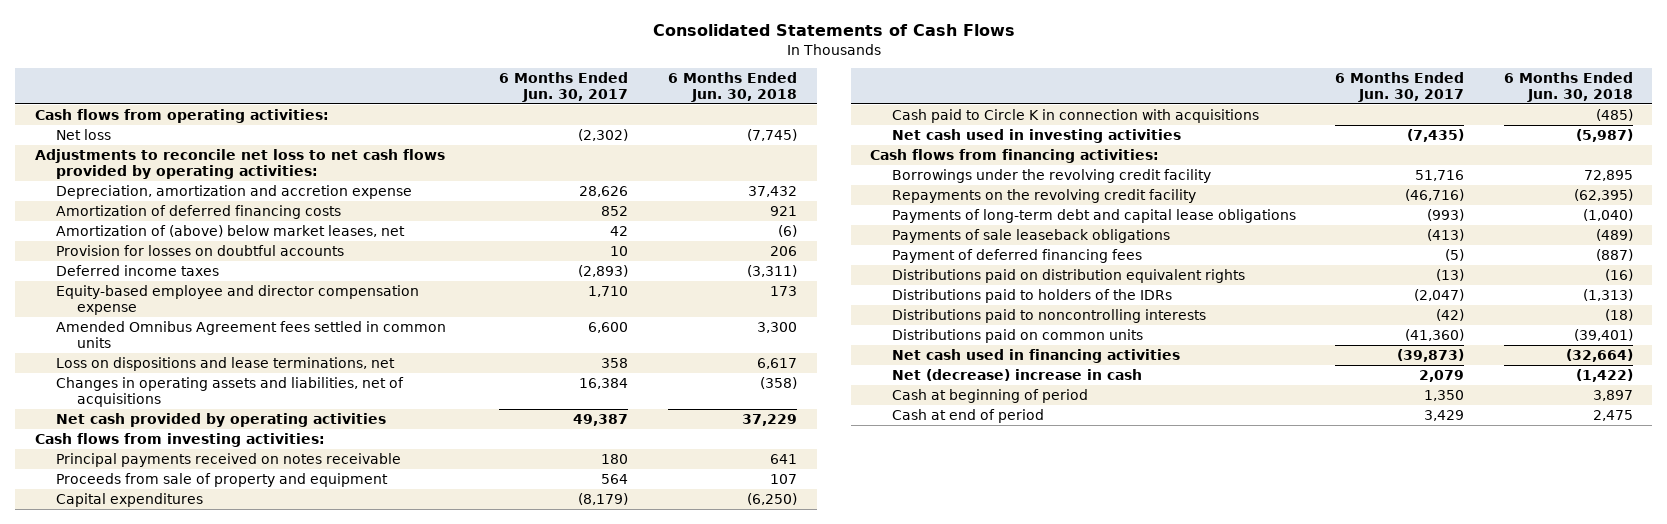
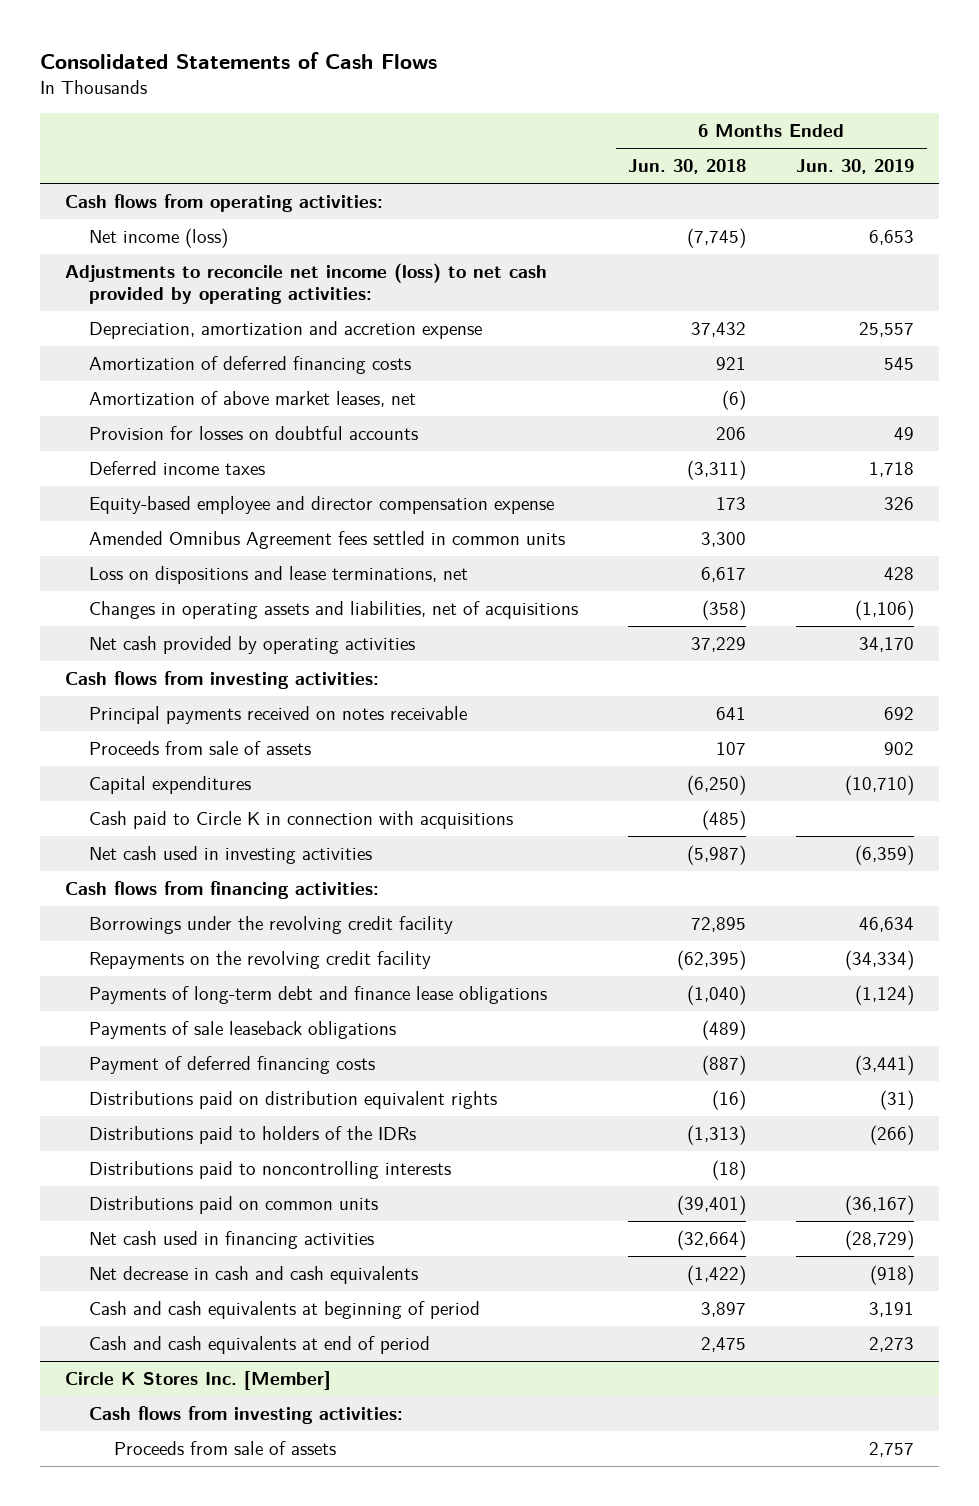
- | 6 Months Ended Jun. 30, 2017 | 6 Months Ended Jun. 30, 2018
+ | 6 Months Ended Jun. 30, 2018 | 6 Months Ended Jun. 30, 2019
- Net loss | (2,302) | (7,745)
- Adjustments to reconcile net loss to net cash flows provided by operating activities:
+ Net income (loss) | (7,745) | 6,653
+ Adjustments to reconcile net income (loss) to net cash provided by operating activities:
- Amortization of (above) below market leases, net | 42 | (6)
+ Amortization of above market leases, net | (6) |
- Proceeds from sale of property and equipment | 564 | 107
+ Proceeds from sale of assets | 107 | 902
- Payments of long-term debt and capital lease obligations | (993) | (1,040)
+ Payments of long-term debt and finance lease obligations | (1,040) | (1,124)
- Payment of deferred financing fees | (5) | (887)
+ Payment of deferred financing costs | (887) | (3,441)
- Net (decrease) increase in cash | 2,079 | (1,422)
- Cash at beginning of period | 1,350 | 3,897
- Cash at end of period | 3,429 | 2,475
+ Net decrease in cash and cash equivalents | (1,422) | (918)
+ Cash and cash equivalents at beginning of period | 3,897 | 3,191
+ Cash and cash equivalents at end of period | 2,475 | 2,273
+ Circle K Stores Inc. [Member]
+ Cash flows from investing activities:
+ Proceeds from sale of assets | | 2,757

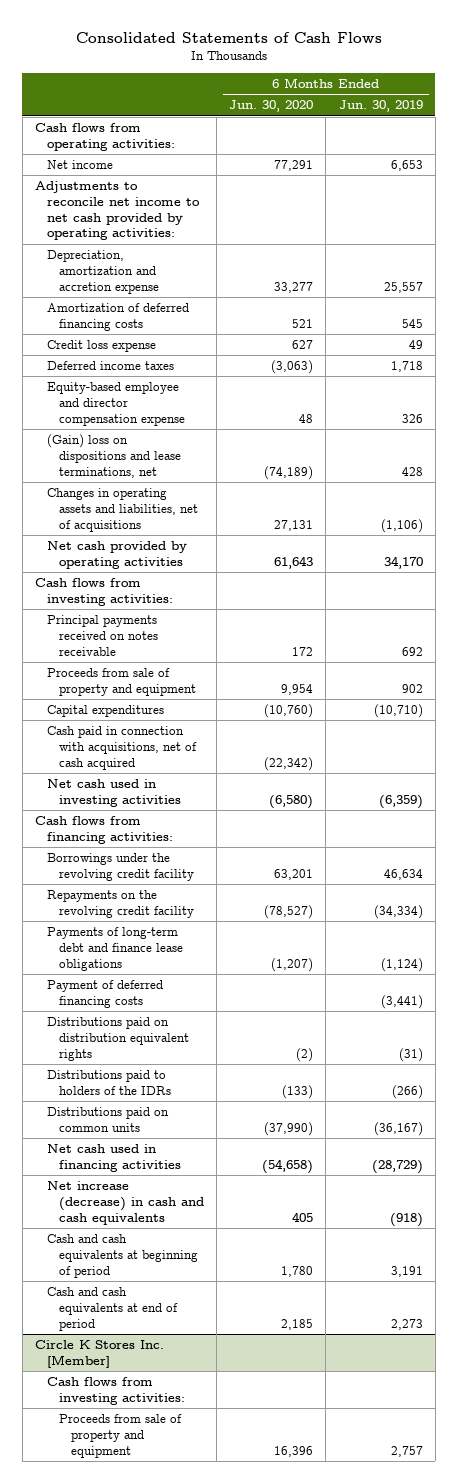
- | 6 Months Ended Jun. 30, 2018 | 6 Months Ended Jun. 30, 2019
+ | 6 Months Ended Jun. 30, 2020 | 6 Months Ended Jun. 30, 2019
- Net income (loss) | (7,745) | 6,653
- Adjustments to reconcile net income (loss) to net cash provided by operating activities:
+ Net income | 77,291 | 6,653
+ Adjustments to reconcile net income to net cash provided by operating activities:
- Amortization of above market leases, net | (6) |
- Provision for losses on doubtful accounts | 206 | 49
+ Credit loss expense | 627 | 49
- Amended Omnibus Agreement fees settled in common units | 3,300 |
- Loss on dispositions and lease terminations, net | 6,617 | 428
+ (Gain) loss on dispositions and lease terminations, net | (74,189) | 428
- Proceeds from sale of assets | 107 | 902
+ Proceeds from sale of property and equipment | 9,954 | 902
- Cash paid to Circle K in connection with acquisitions | (485) |
+ Cash paid in connection with acquisitions, net of cash acquired | (22,342) |
- Payments of sale leaseback obligations | (489) |
- Distributions paid to noncontrolling interests | (18) |
- Net decrease in cash and cash equivalents | (1,422) | (918)
+ Net increase (decrease) in cash and cash equivalents | 405 | (918)
@ Circle K Stores Inc. [Member]
- Proceeds from sale of assets | | 2,757
+ Proceeds from sale of property and equipment | 16,396 | 2,757

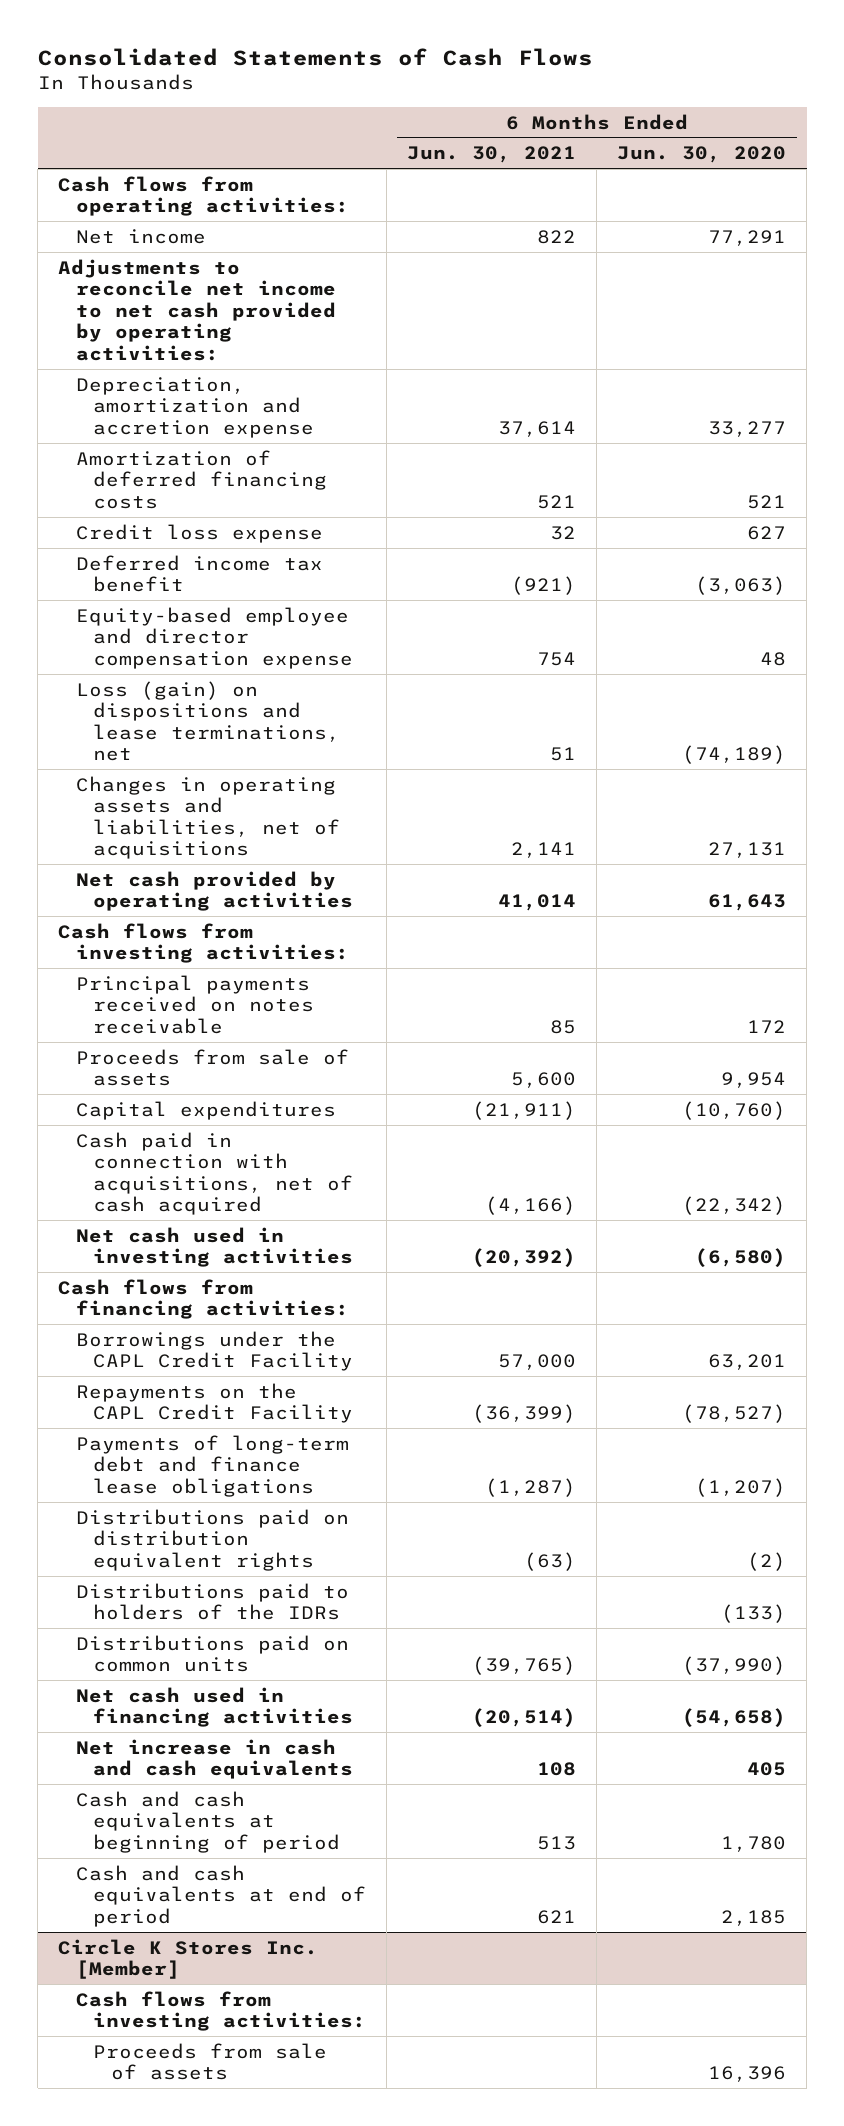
- | 6 Months Ended Jun. 30, 2020 | 6 Months Ended Jun. 30, 2019
+ | 6 Months Ended Jun. 30, 2021 | 6 Months Ended Jun. 30, 2020
- Deferred income taxes | (3,063) | 1,718
+ Deferred income tax benefit | (921) | (3,063)
- (Gain) loss on dispositions and lease terminations, net | (74,189) | 428
+ Loss (gain) on dispositions and lease terminations, net | 51 | (74,189)
- Proceeds from sale of property and equipment | 9,954 | 902
+ Proceeds from sale of assets | 5,600 | 9,954
- Borrowings under the revolving credit facility | 63,201 | 46,634
- Repayments on the revolving credit facility | (78,527) | (34,334)
+ Borrowings under the CAPL Credit Facility | 57,000 | 63,201
+ Repayments on the CAPL Credit Facility | (36,399) | (78,527)
- Payment of deferred financing costs | | (3,441)
- Net increase (decrease) in cash and cash equivalents | 405 | (918)
+ Net increase in cash and cash equivalents | 108 | 405
@ Circle K Stores Inc. [Member]
- Proceeds from sale of property and equipment | 16,396 | 2,757
+ Proceeds from sale of assets | | 16,396

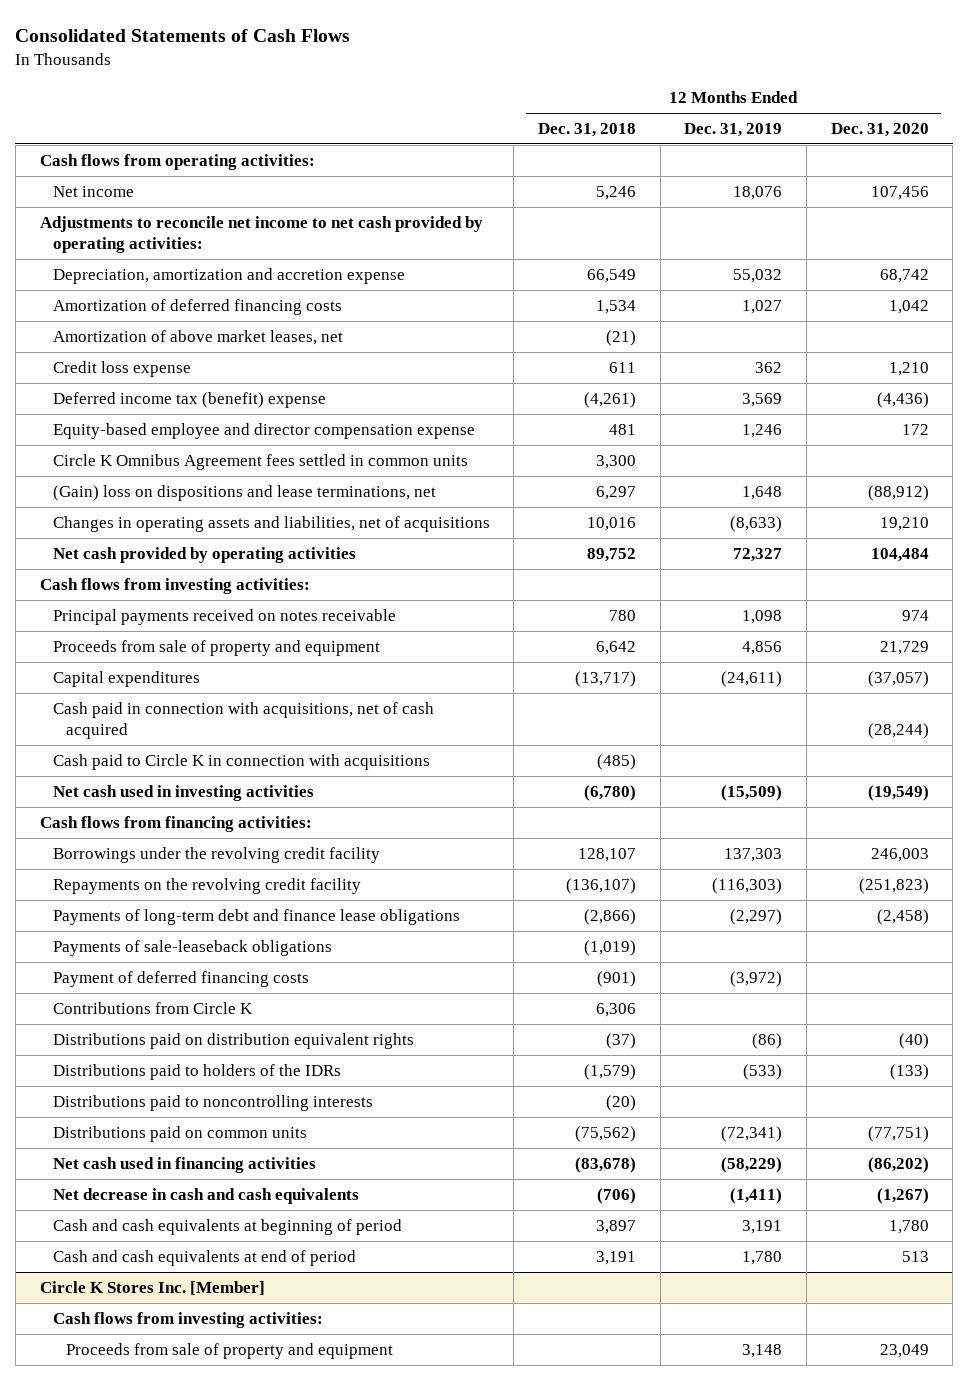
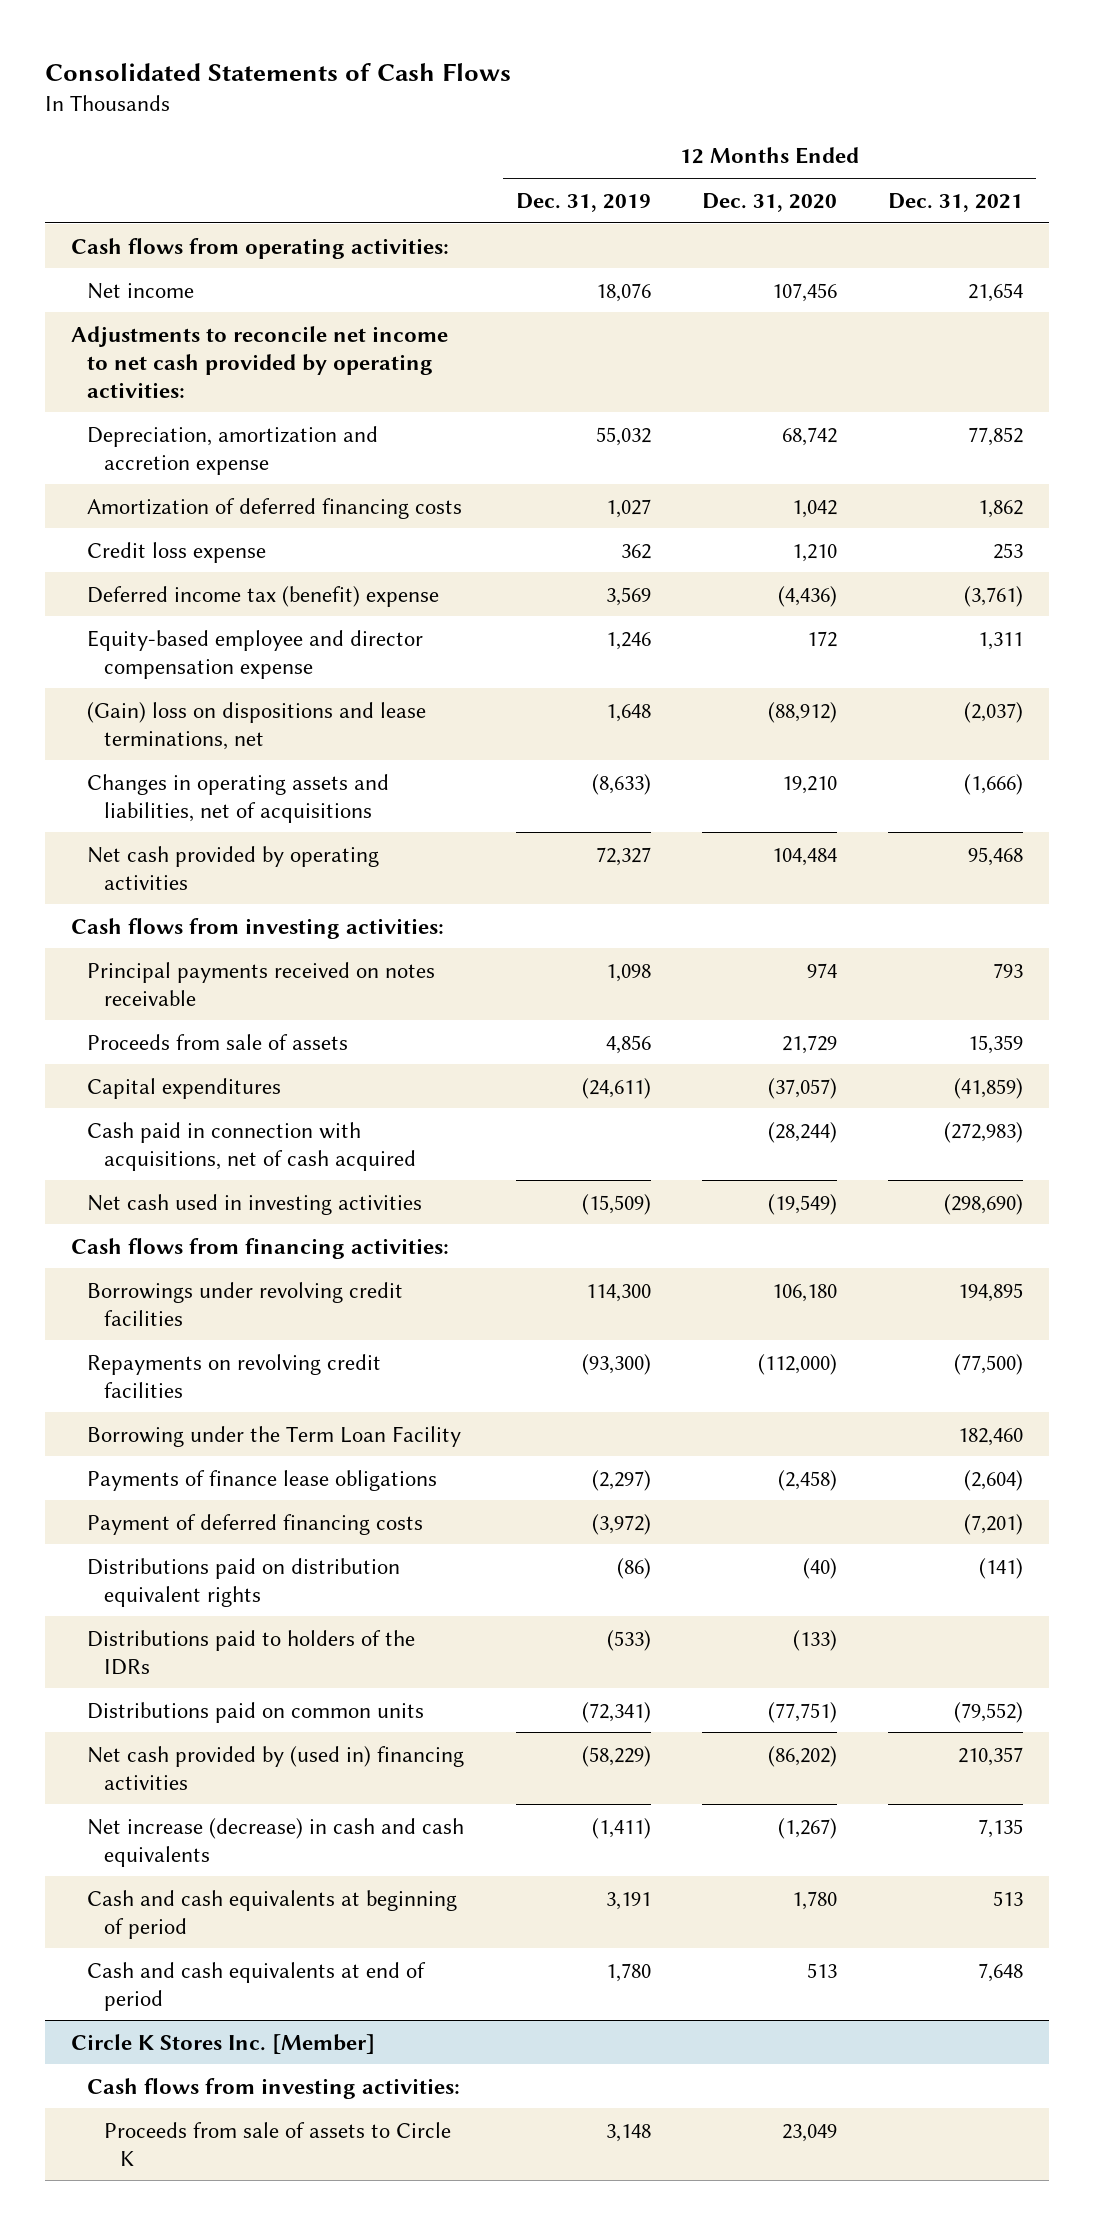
- | 12 Months Ended Dec. 31, 2018 | 12 Months Ended Dec. 31, 2019 | 12 Months Ended Dec. 31, 2020
+ | 12 Months Ended Dec. 31, 2019 | 12 Months Ended Dec. 31, 2020 | 12 Months Ended Dec. 31, 2021
- Amortization of above market leases, net | (21) | |
- Circle K Omnibus Agreement fees settled in common units | 3,300 | |
- Proceeds from sale of property and equipment | 6,642 | 4,856 | 21,729
+ Proceeds from sale of assets | 4,856 | 21,729 | 15,359
- Cash paid to Circle K in connection with acquisitions | (485) | |
- Borrowings under the revolving credit facility | 128,107 | 137,303 | 246,003
- Repayments on the revolving credit facility | (136,107) | (116,303) | (251,823)
- Payments of long-term debt and finance lease obligations | (2,866) | (2,297) | (2,458)
- Payments of sale-leaseback obligations | (1,019) | |
+ Borrowings under revolving credit facilities | 114,300 | 106,180 | 194,895
+ Repayments on revolving credit facilities | (93,300) | (112,000) | (77,500)
+ Borrowing under the Term Loan Facility | | | 182,460
+ Payments of finance lease obligations | (2,297) | (2,458) | (2,604)
- Contributions from Circle K | 6,306 | |
- Distributions paid to noncontrolling interests | (20) | |
- Net cash used in financing activities | (83,678) | (58,229) | (86,202)
- Net decrease in cash and cash equivalents | (706) | (1,411) | (1,267)
+ Net cash provided by (used in) financing activities | (58,229) | (86,202) | 210,357
+ Net increase (decrease) in cash and cash equivalents | (1,411) | (1,267) | 7,135
@ Circle K Stores Inc. [Member]
- Proceeds from sale of property and equipment | | 3,148 | 23,049
+ Proceeds from sale of assets to Circle K | 3,148 | 23,049 |

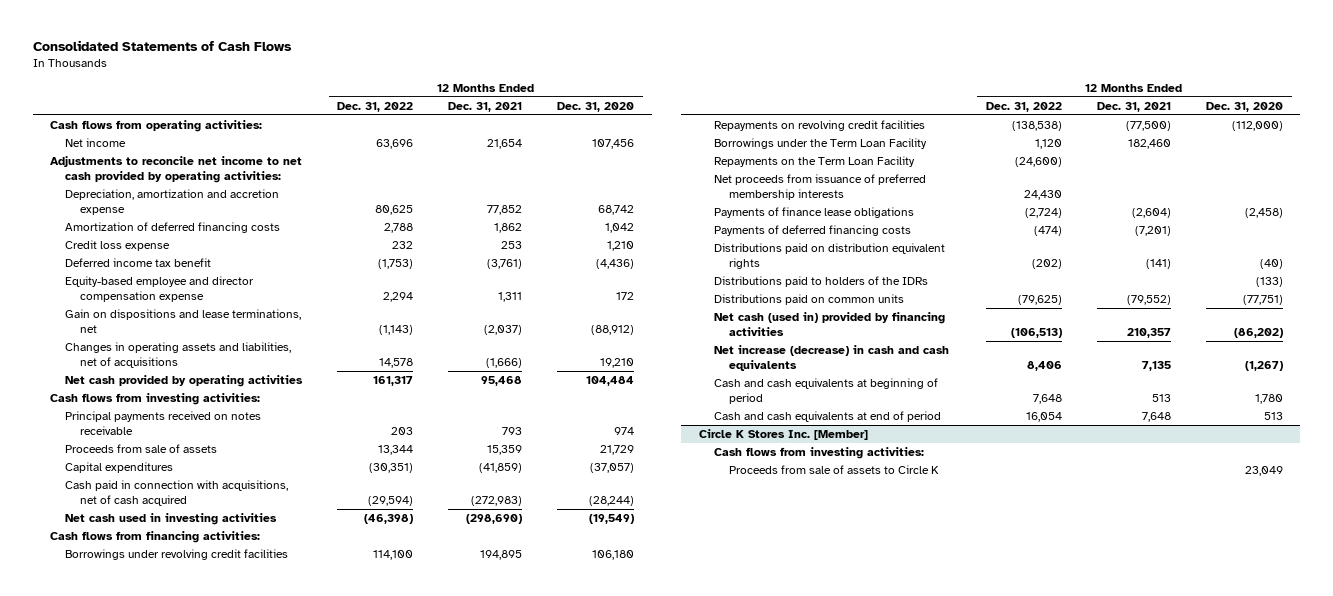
- | 12 Months Ended Dec. 31, 2019 | 12 Months Ended Dec. 31, 2020 | 12 Months Ended Dec. 31, 2021
+ | 12 Months Ended Dec. 31, 2022 | 12 Months Ended Dec. 31, 2021 | 12 Months Ended Dec. 31, 2020
- Deferred income tax (benefit) expense | 3,569 | (4,436) | (3,761)
+ Deferred income tax benefit | (1,753) | (3,761) | (4,436)
- (Gain) loss on dispositions and lease terminations, net | 1,648 | (88,912) | (2,037)
+ Gain on dispositions and lease terminations, net | (1,143) | (2,037) | (88,912)
- Borrowing under the Term Loan Facility | | | 182,460
+ Borrowings under the Term Loan Facility | 1,120 | 182,460 |
+ Repayments on the Term Loan Facility | (24,600) | |
+ Net proceeds from issuance of preferred membership interests | 24,430 | |
- Payment of deferred financing costs | (3,972) | | (7,201)
+ Payments of deferred financing costs | (474) | (7,201) |
- Net cash provided by (used in) financing activities | (58,229) | (86,202) | 210,357
+ Net cash (used in) provided by financing activities | (106,513) | 210,357 | (86,202)

